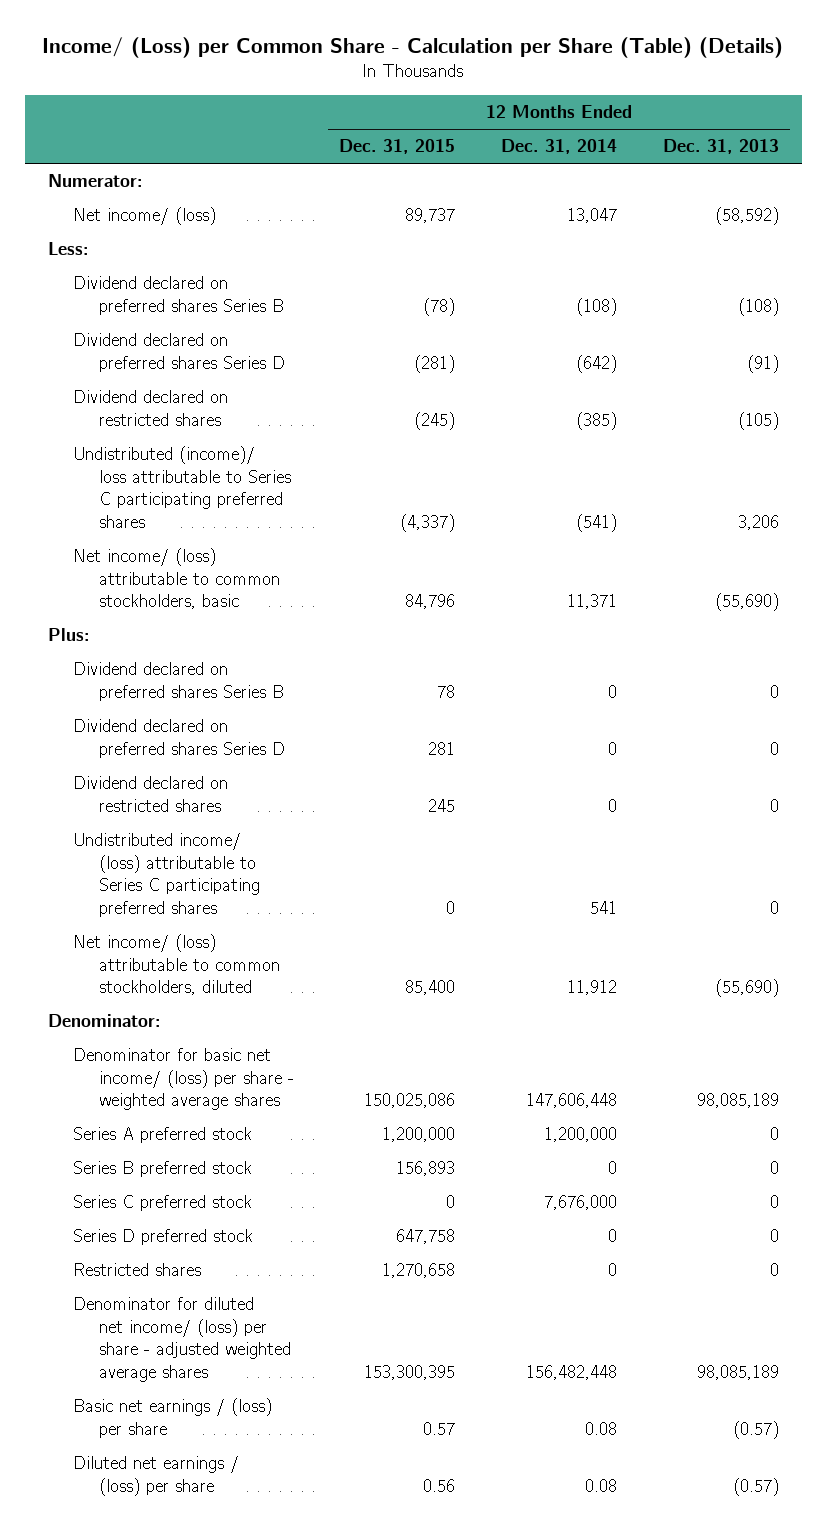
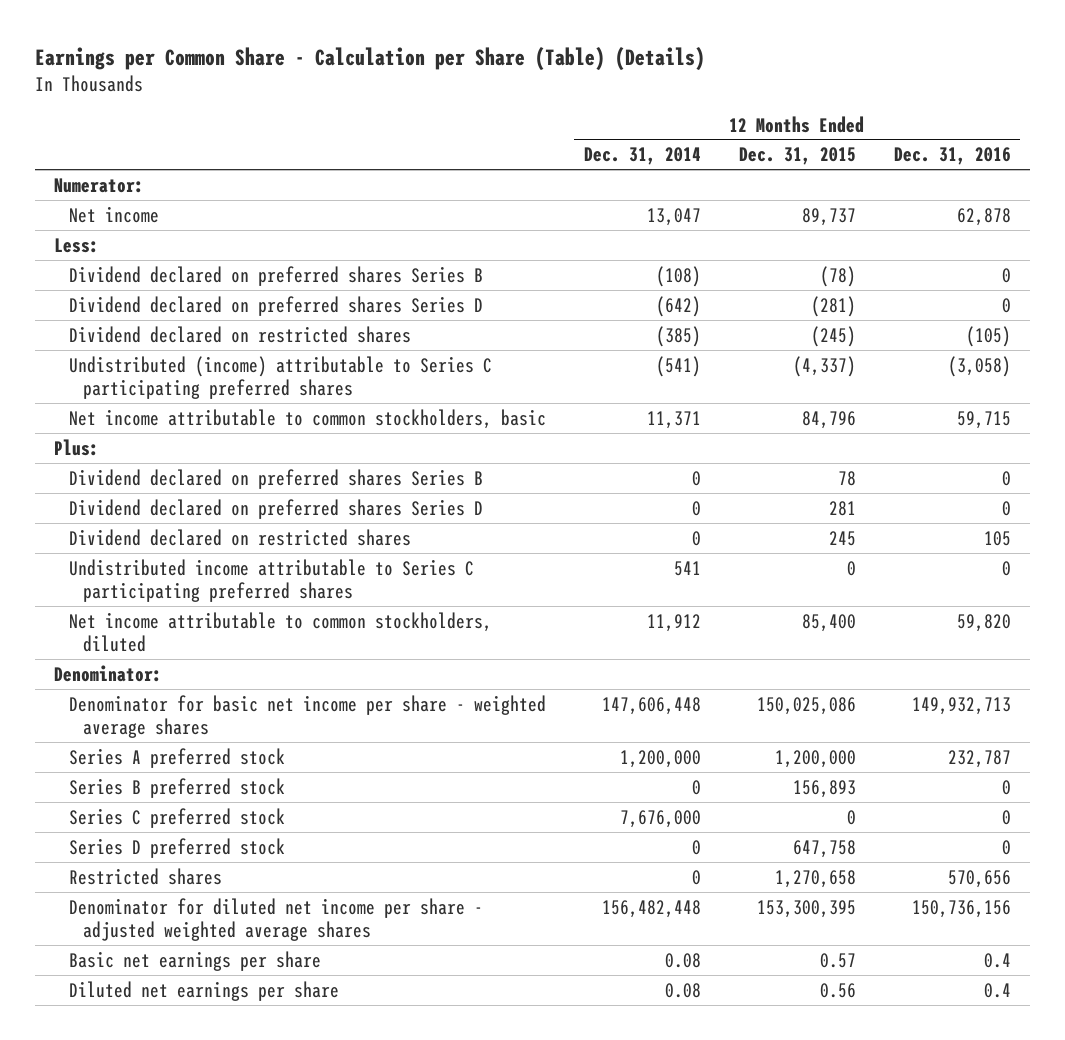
- Income/ (Loss) per Common Share - Calculation per Share (Table) (Details)
+ Earnings per Common Share - Calculation per Share (Table) (Details)
- | 12 Months Ended Dec. 31, 2015 | 12 Months Ended Dec. 31, 2014 | 12 Months Ended Dec. 31, 2013
+ | 12 Months Ended Dec. 31, 2014 | 12 Months Ended Dec. 31, 2015 | 12 Months Ended Dec. 31, 2016
- Net income/ (loss) | 89,737 | 13,047 | (58,592)
+ Net income | 13,047 | 89,737 | 62,878
- Undistributed (income)/ loss attributable to Series C participating preferred shares | (4,337) | (541) | 3,206
- Net income/ (loss) attributable to common stockholders, basic | 84,796 | 11,371 | (55,690)
+ Undistributed (income) attributable to Series C participating preferred shares | (541) | (4,337) | (3,058)
+ Net income attributable to common stockholders, basic | 11,371 | 84,796 | 59,715
- Undistributed income/ (loss) attributable to Series C participating preferred shares | 0 | 541 | 0
- Net income/ (loss) attributable to common stockholders, diluted | 85,400 | 11,912 | (55,690)
+ Undistributed income attributable to Series C participating preferred shares | 541 | 0 | 0
+ Net income attributable to common stockholders, diluted | 11,912 | 85,400 | 59,820
- Denominator for basic net income/ (loss) per share - weighted average shares | 150,025,086 | 147,606,448 | 98,085,189
+ Denominator for basic net income per share - weighted average shares | 147,606,448 | 150,025,086 | 149,932,713
- Denominator for diluted net income/ (loss) per share - adjusted weighted average shares | 153,300,395 | 156,482,448 | 98,085,189
- Basic net earnings / (loss) per share | 0.57 | 0.08 | (0.57)
- Diluted net earnings / (loss) per share | 0.56 | 0.08 | (0.57)
+ Denominator for diluted net income per share - adjusted weighted average shares | 156,482,448 | 153,300,395 | 150,736,156
+ Basic net earnings per share | 0.08 | 0.57 | 0.4
+ Diluted net earnings per share | 0.08 | 0.56 | 0.4

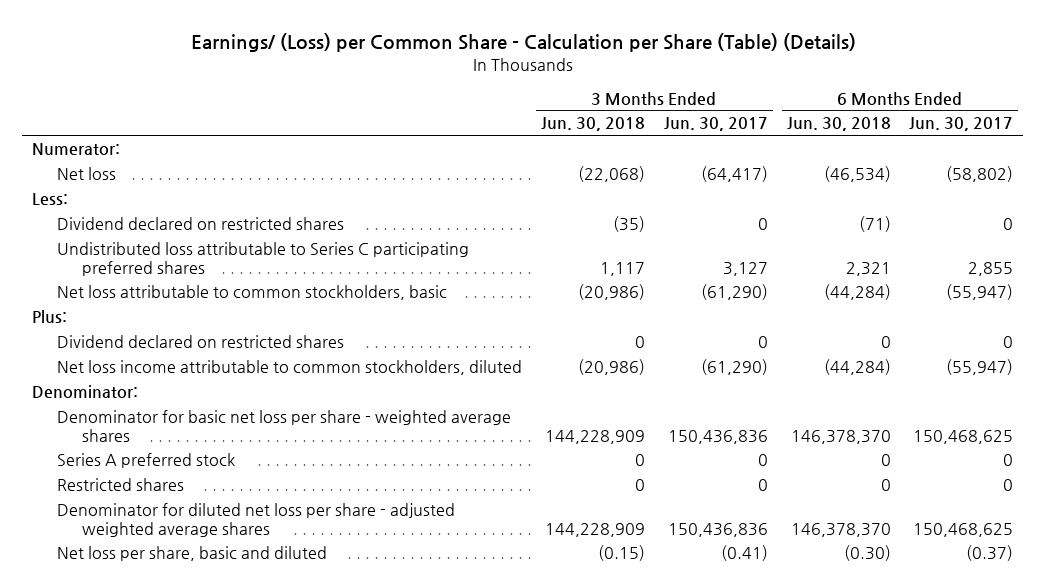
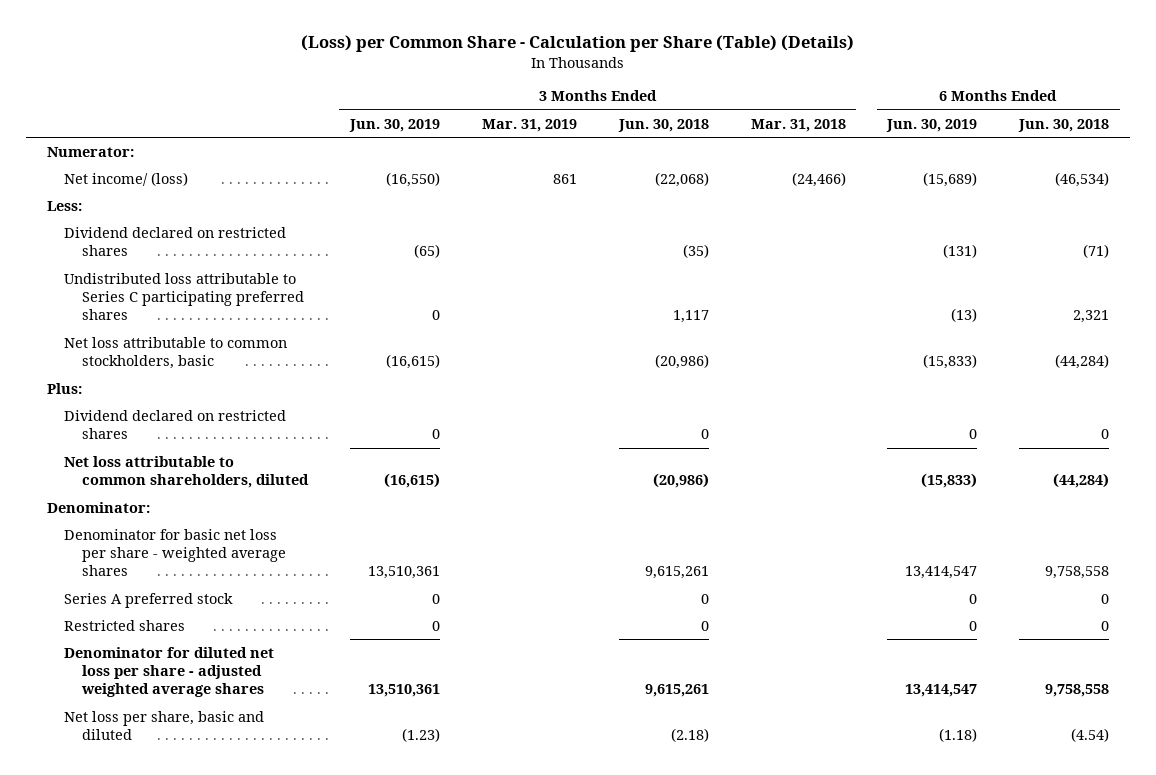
- Earnings/ (Loss) per Common Share - Calculation per Share (Table) (Details)
+ (Loss) per Common Share - Calculation per Share (Table) (Details)
- | 3 Months Ended Jun. 30, 2018 | 3 Months Ended Jun. 30, 2017 | 6 Months Ended Jun. 30, 2018 | 6 Months Ended Jun. 30, 2017
+ | 3 Months Ended Jun. 30, 2019 | 3 Months Ended Mar. 31, 2019 | 3 Months Ended Jun. 30, 2018 | 3 Months Ended Mar. 31, 2018 | 6 Months Ended Jun. 30, 2019 | 6 Months Ended Jun. 30, 2018
- Net loss | (22,068) | (64,417) | (46,534) | (58,802)
+ Net income/ (loss) | (16,550) | 861 | (22,068) | (24,466) | (15,689) | (46,534)
- Net loss income attributable to common stockholders, diluted | (20,986) | (61,290) | (44,284) | (55,947)
+ Net loss attributable to common shareholders, diluted | (16,615) | | (20,986) | | (15,833) | (44,284)
- Denominator for basic net loss per share - weighted average shares | 144,228,909 | 150,436,836 | 146,378,370 | 150,468,625
+ Denominator for basic net loss per share - weighted average shares | 13,510,361 | | 9,615,261 | | 13,414,547 | 9,758,558
- Denominator for diluted net loss per share - adjusted weighted average shares | 144,228,909 | 150,436,836 | 146,378,370 | 150,468,625
- Net loss per share, basic and diluted | (0.15) | (0.41) | (0.30) | (0.37)
+ Denominator for diluted net loss per share - adjusted weighted average shares | 13,510,361 | | 9,615,261 | | 13,414,547 | 9,758,558
+ Net loss per share, basic and diluted | (1.23) | | (2.18) | | (1.18) | (4.54)

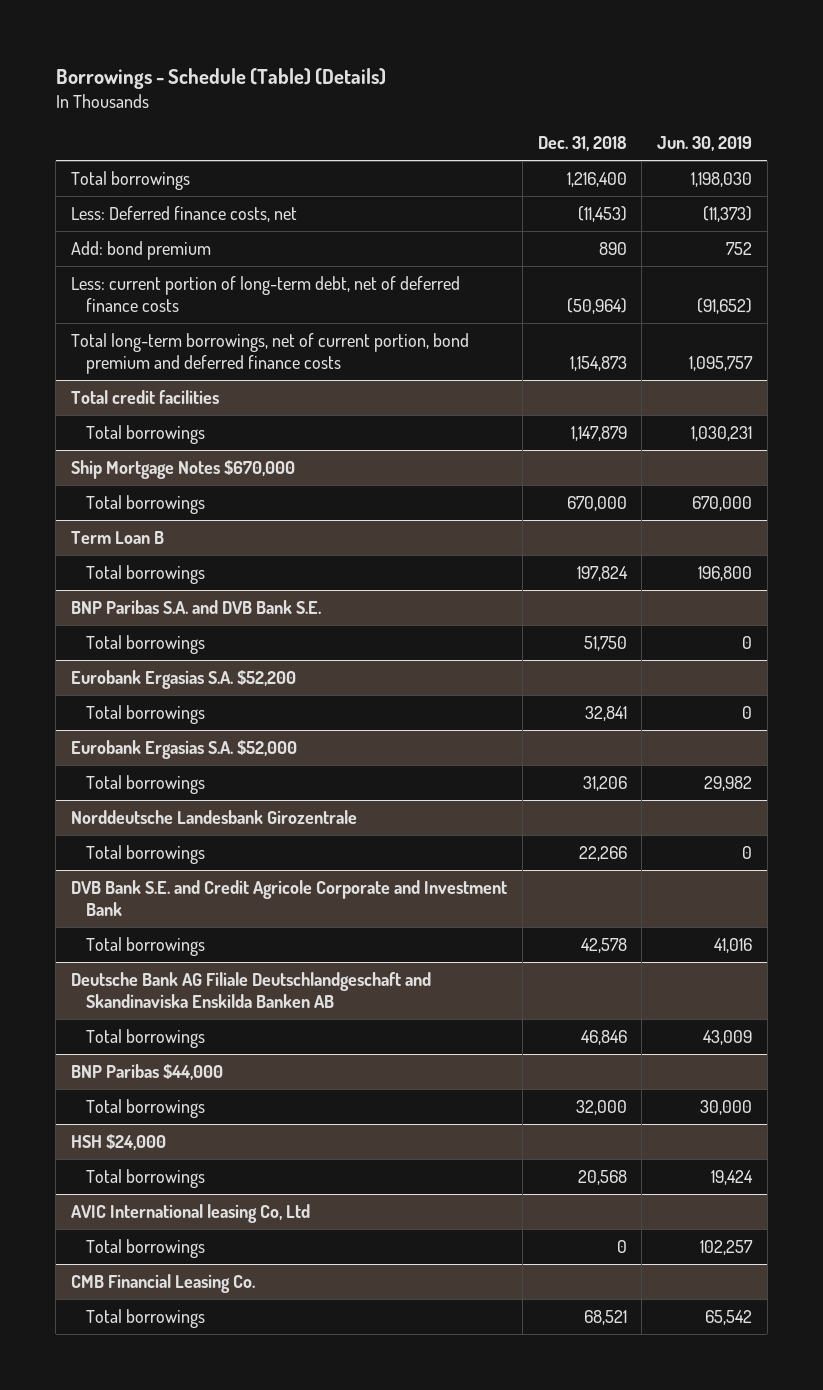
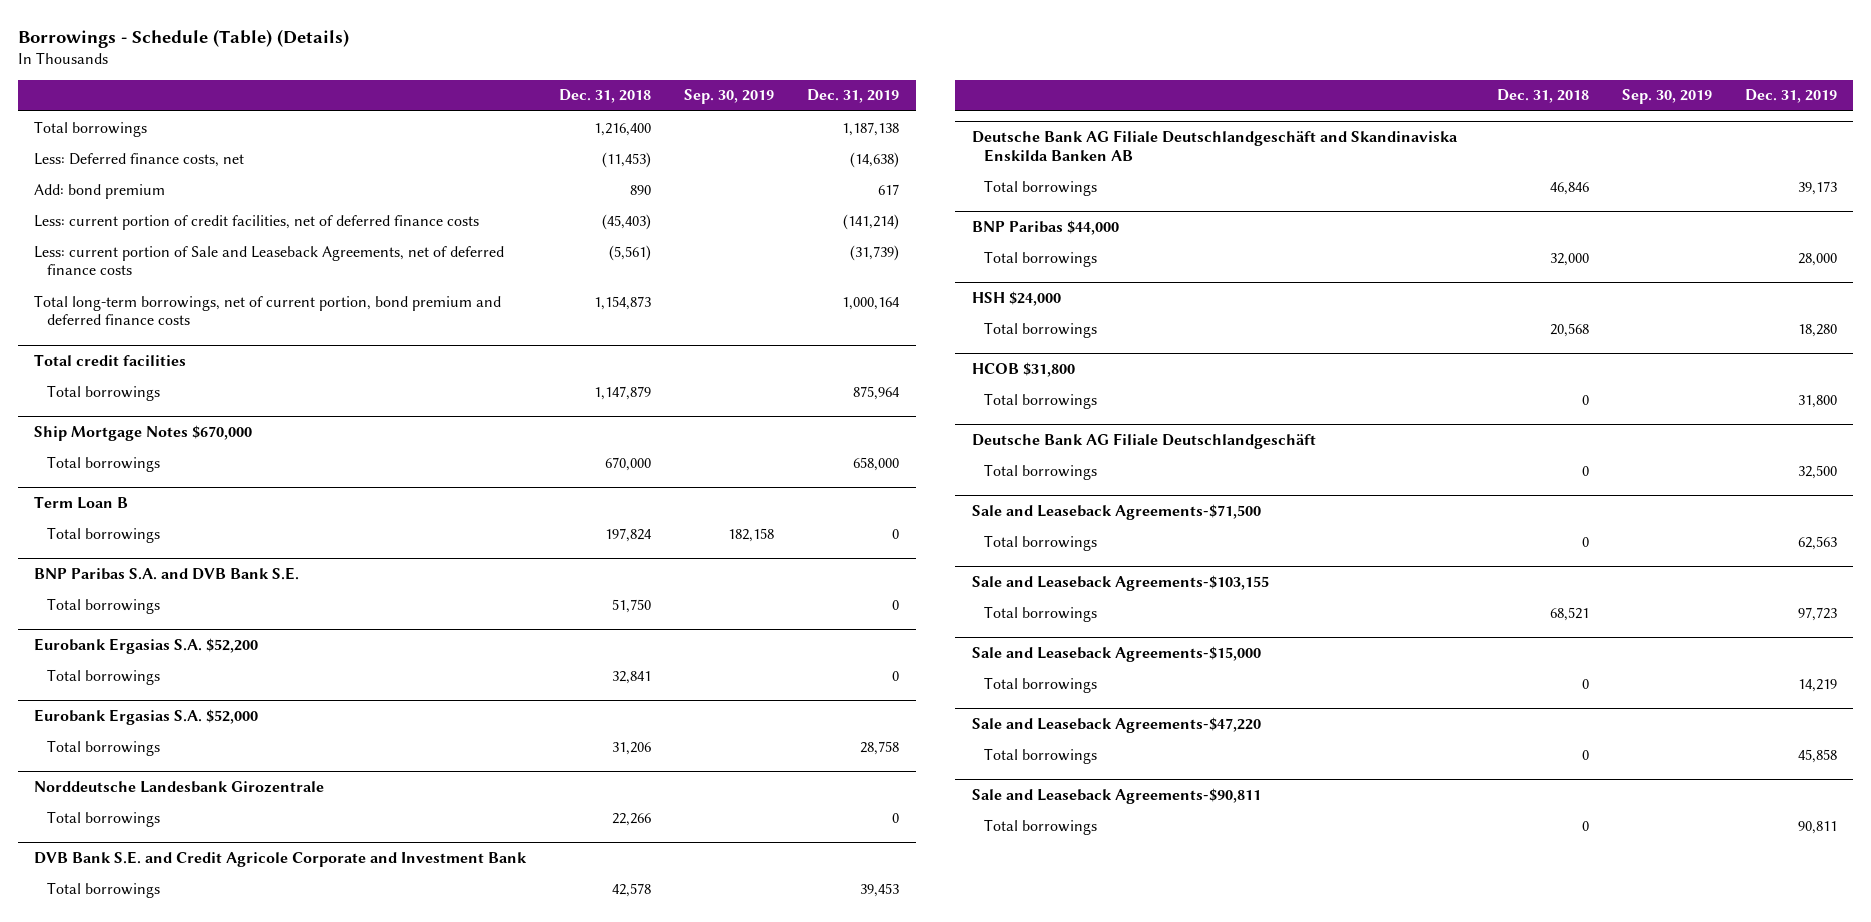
- | Dec. 31, 2018 | Jun. 30, 2019
+ | Dec. 31, 2018 | Sep. 30, 2019 | Dec. 31, 2019
- Less: current portion of long-term debt, net of deferred finance costs | (50,964) | (91,652)
+ Less: current portion of credit facilities, net of deferred finance costs | (45,403) | | (141,214)
+ Less: current portion of Sale and Leaseback Agreements, net of deferred finance costs | (5,561) | | (31,739)
- Deutsche Bank AG Filiale Deutschlandgeschaft and Skandinaviska Enskilda Banken AB
+ Deutsche Bank AG Filiale Deutschlandgeschäft and Skandinaviska Enskilda Banken AB
- AVIC International leasing Co, Ltd
+ HCOB $31,800
- CMB Financial Leasing Co.
+ Deutsche Bank AG Filiale Deutschlandgeschäft
+ Total borrowings | 0 | | 32,500
+ Sale and Leaseback Agreements-$71,500
+ Total borrowings | 0 | | 62,563
+ Sale and Leaseback Agreements-$103,155
+ Sale and Leaseback Agreements-$15,000
+ Total borrowings | 0 | | 14,219
+ Sale and Leaseback Agreements-$47,220
+ Total borrowings | 0 | | 45,858
+ Sale and Leaseback Agreements-$90,811
+ Total borrowings | 0 | | 90,811

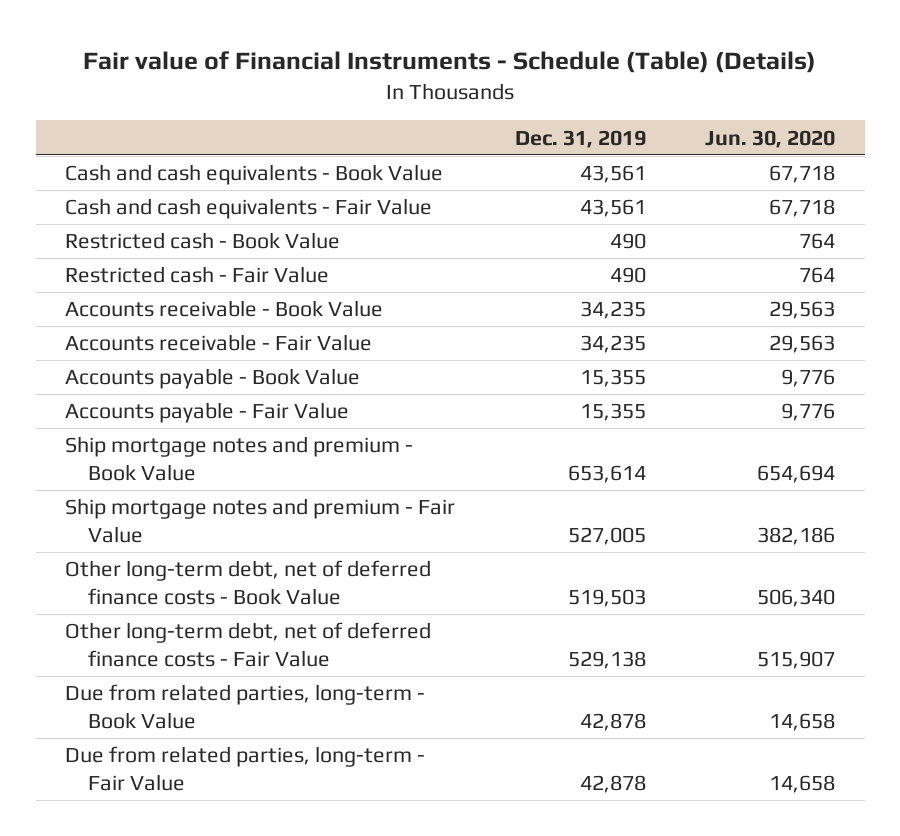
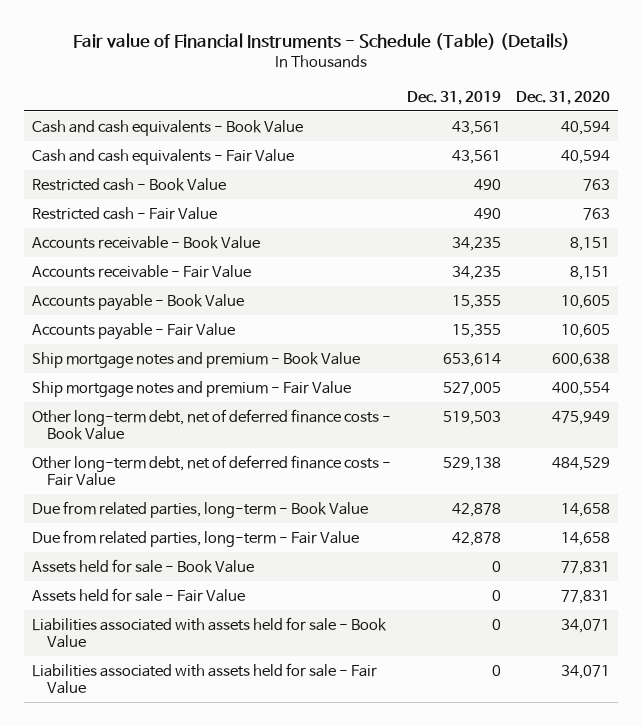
- | Dec. 31, 2019 | Jun. 30, 2020
+ | Dec. 31, 2019 | Dec. 31, 2020
+ Assets held for sale - Book Value | 0 | 77,831
+ Assets held for sale - Fair Value | 0 | 77,831
+ Liabilities associated with assets held for sale - Book Value | 0 | 34,071
+ Liabilities associated with assets held for sale - Fair Value | 0 | 34,071

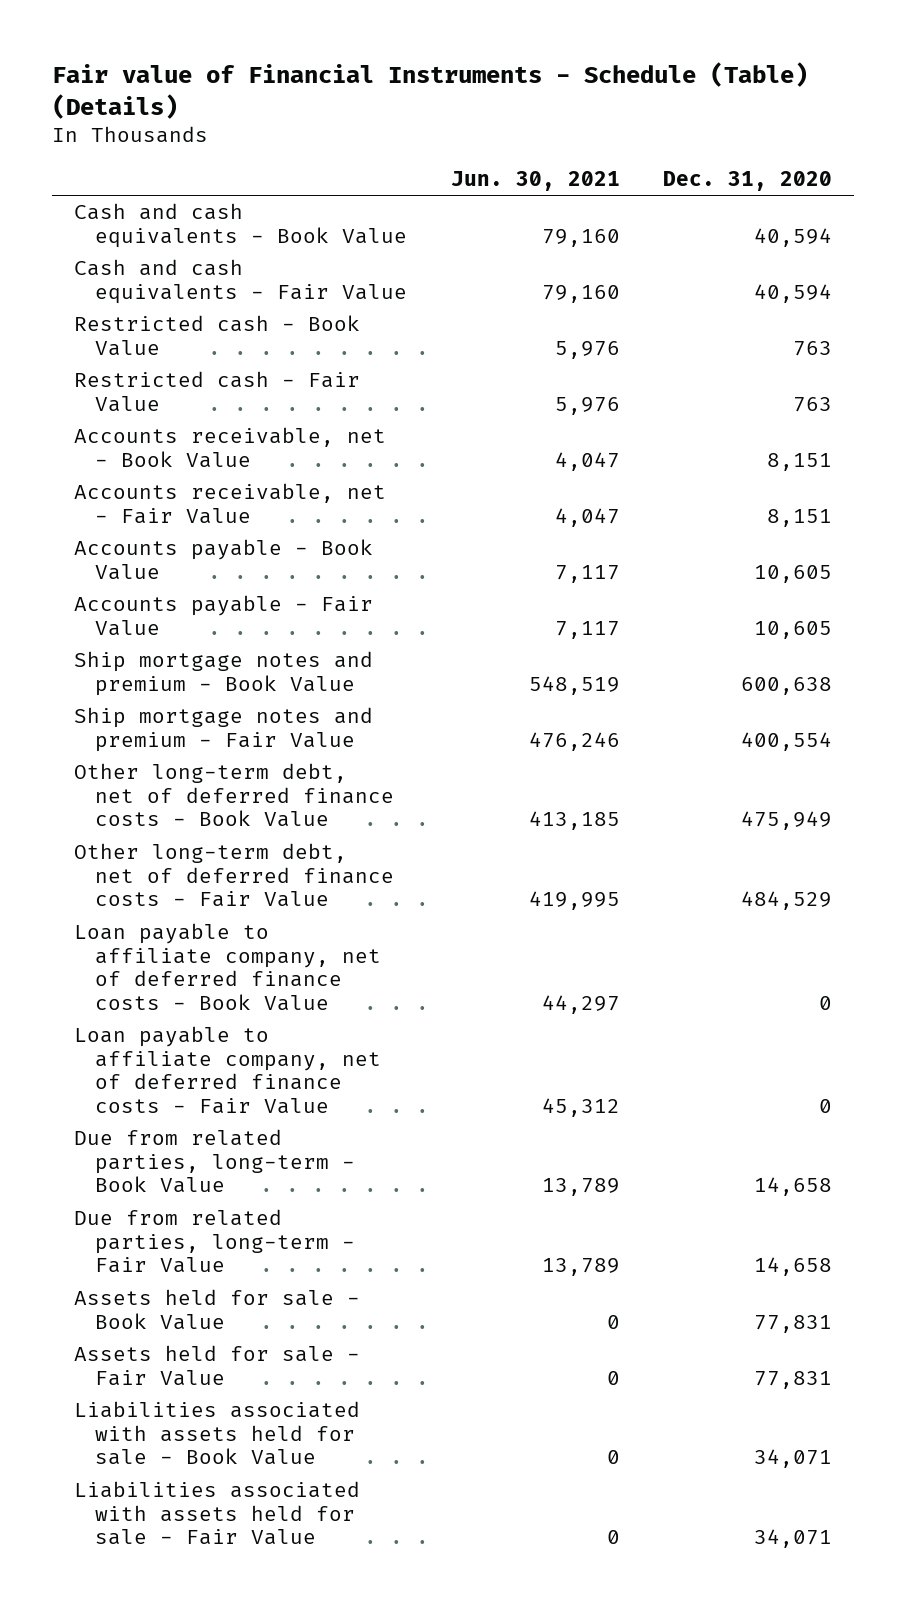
- | Dec. 31, 2019 | Dec. 31, 2020
+ | Jun. 30, 2021 | Dec. 31, 2020
- Accounts receivable - Book Value | 34,235 | 8,151
- Accounts receivable - Fair Value | 34,235 | 8,151
+ Accounts receivable, net - Book Value | 4,047 | 8,151
+ Accounts receivable, net - Fair Value | 4,047 | 8,151
+ Loan payable to affiliate company, net of deferred finance costs - Book Value | 44,297 | 0
+ Loan payable to affiliate company, net of deferred finance costs - Fair Value | 45,312 | 0

